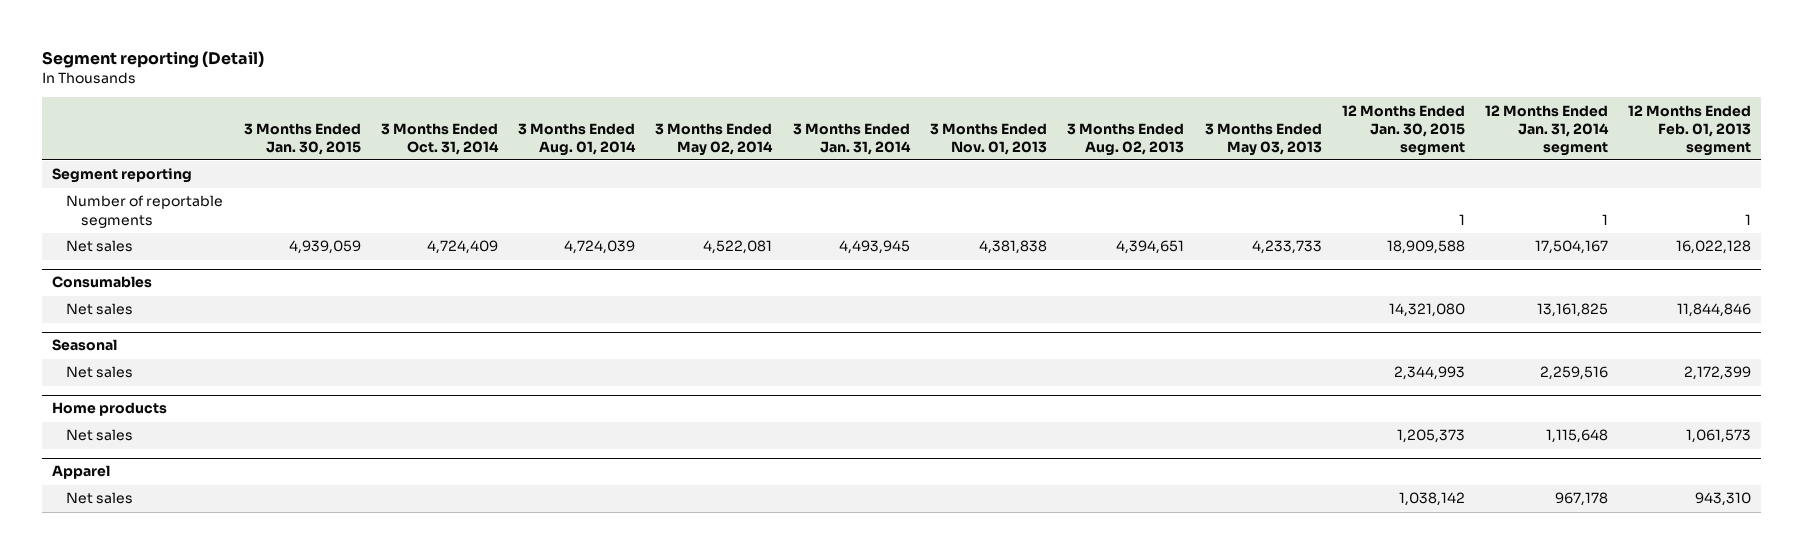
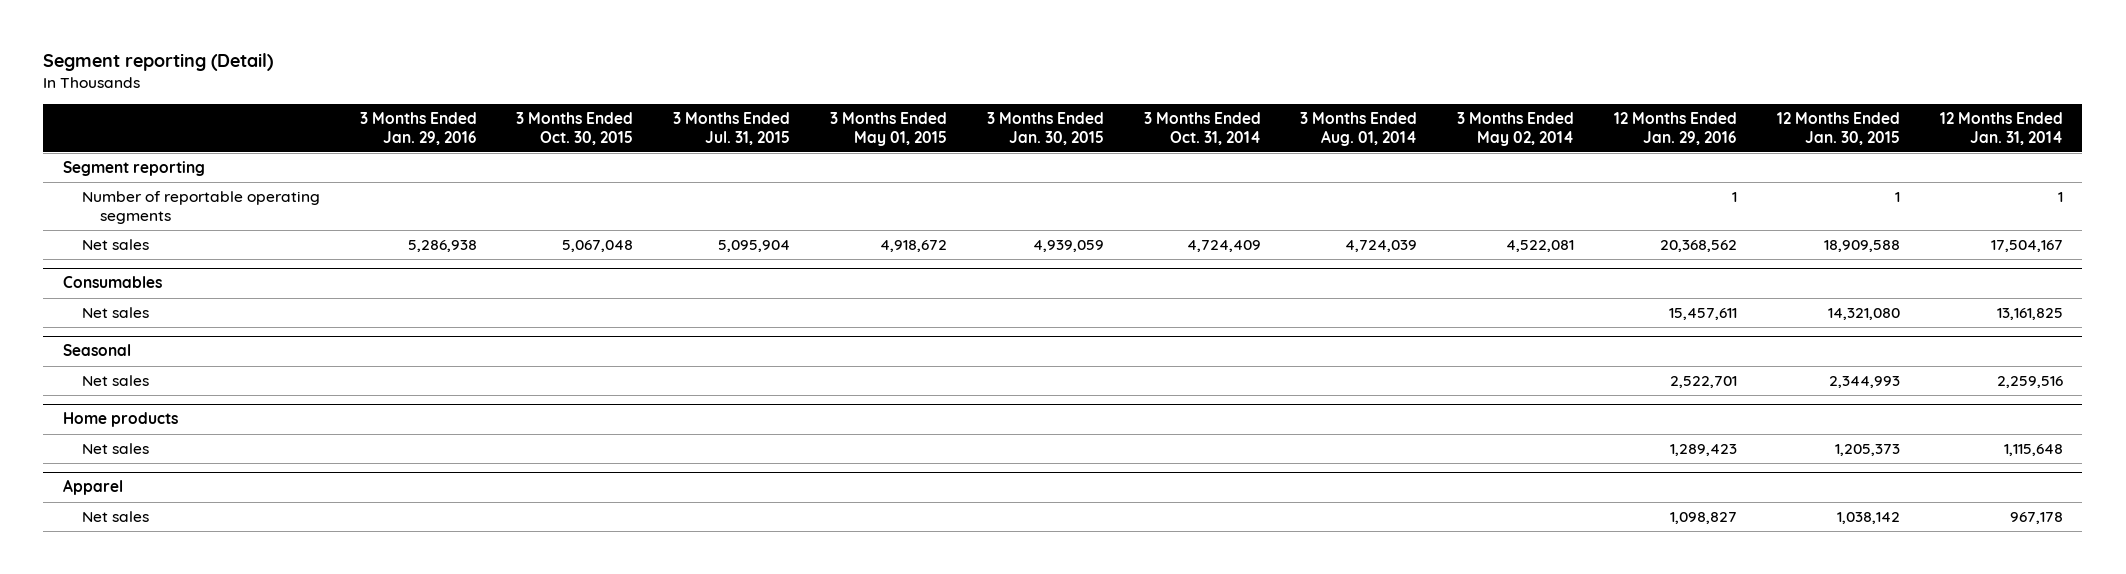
- | 3 Months Ended Jan. 30, 2015 | 3 Months Ended Oct. 31, 2014 | 3 Months Ended Aug. 01, 2014 | 3 Months Ended May 02, 2014 | 3 Months Ended Jan. 31, 2014 | 3 Months Ended Nov. 01, 2013 | 3 Months Ended Aug. 02, 2013 | 3 Months Ended May 03, 2013 | 12 Months Ended Jan. 30, 2015 segment | 12 Months Ended Jan. 31, 2014 segment | 12 Months Ended Feb. 01, 2013 segment
+ | 3 Months Ended Jan. 29, 2016 | 3 Months Ended Oct. 30, 2015 | 3 Months Ended Jul. 31, 2015 | 3 Months Ended May 01, 2015 | 3 Months Ended Jan. 30, 2015 | 3 Months Ended Oct. 31, 2014 | 3 Months Ended Aug. 01, 2014 | 3 Months Ended May 02, 2014 | 12 Months Ended Jan. 29, 2016 | 12 Months Ended Jan. 30, 2015 | 12 Months Ended Jan. 31, 2014
- Number of reportable segments | | | | | | | | | 1 | 1 | 1
+ Number of reportable operating segments | | | | | | | | | 1 | 1 | 1

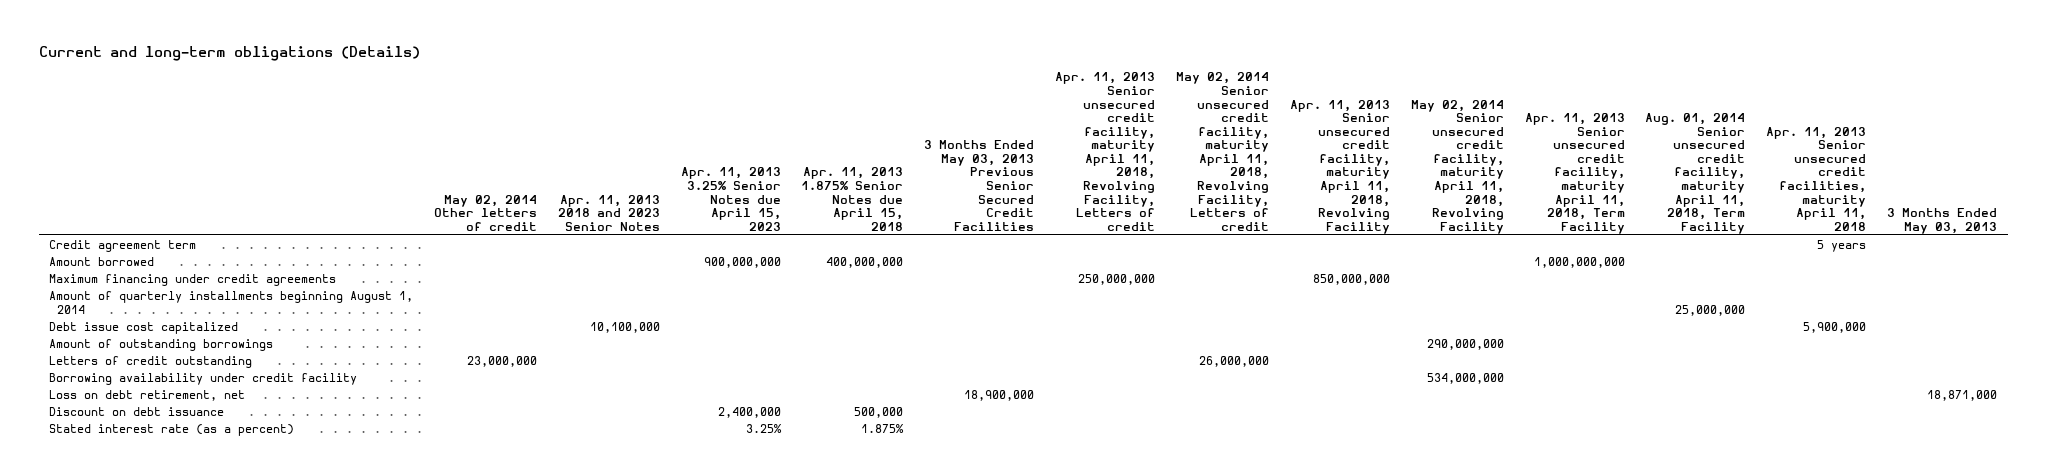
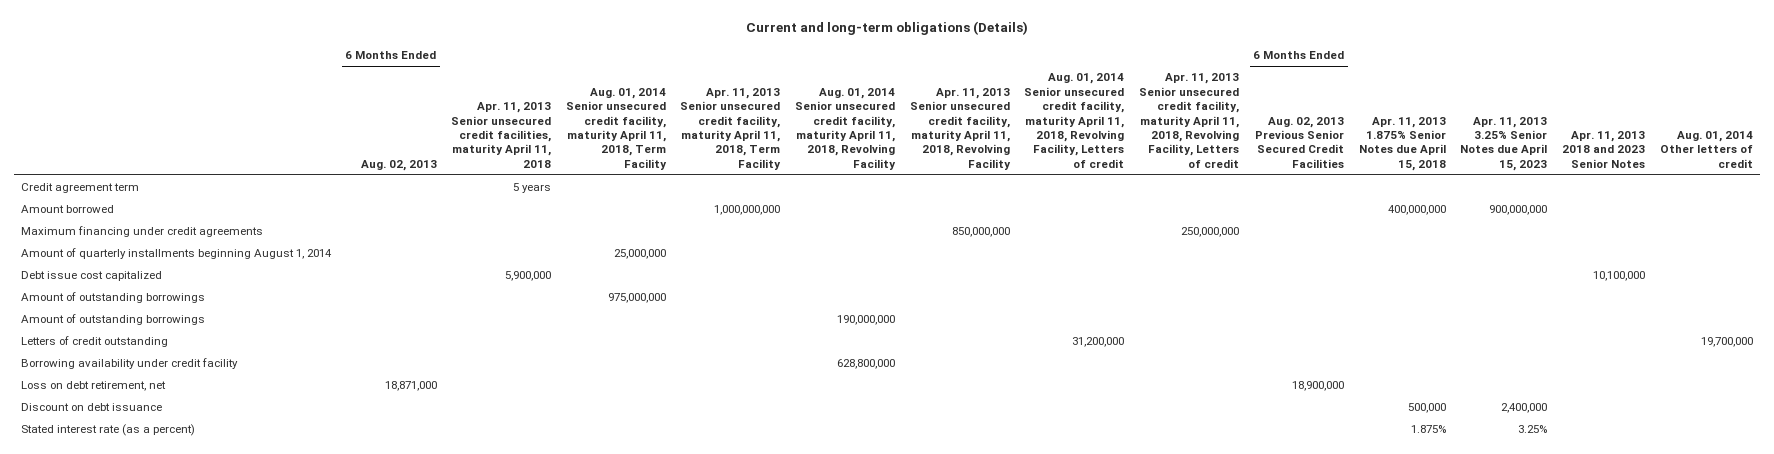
- | May 02, 2014 Other letters of credit | Apr. 11, 2013 2018 and 2023 Senior Notes | Apr. 11, 2013 3.25% Senior Notes due April 15, 2023 | Apr. 11, 2013 1.875% Senior Notes due April 15, 2018 | 3 Months Ended May 03, 2013 Previous Senior Secured Credit Facilities | Apr. 11, 2013 Senior unsecured credit facility, maturity April 11, 2018, Revolving Facility, Letters of credit | May 02, 2014 Senior unsecured credit facility, maturity April 11, 2018, Revolving Facility, Letters of credit | Apr. 11, 2013 Senior unsecured credit facility, maturity April 11, 2018, Revolving Facility | May 02, 2014 Senior unsecured credit facility, maturity April 11, 2018, Revolving Facility | Apr. 11, 2013 Senior unsecured credit facility, maturity April 11, 2018, Term Facility | Aug. 01, 2014 Senior unsecured credit facility, maturity April 11, 2018, Term Facility | Apr. 11, 2013 Senior unsecured credit facilities, maturity April 11, 2018 | 3 Months Ended May 03, 2013
+ | 6 Months Ended Aug. 02, 2013 | Apr. 11, 2013 Senior unsecured credit facilities, maturity April 11, 2018 | Aug. 01, 2014 Senior unsecured credit facility, maturity April 11, 2018, Term Facility | Apr. 11, 2013 Senior unsecured credit facility, maturity April 11, 2018, Term Facility | Aug. 01, 2014 Senior unsecured credit facility, maturity April 11, 2018, Revolving Facility | Apr. 11, 2013 Senior unsecured credit facility, maturity April 11, 2018, Revolving Facility | Aug. 01, 2014 Senior unsecured credit facility, maturity April 11, 2018, Revolving Facility, Letters of credit | Apr. 11, 2013 Senior unsecured credit facility, maturity April 11, 2018, Revolving Facility, Letters of credit | 6 Months Ended Aug. 02, 2013 Previous Senior Secured Credit Facilities | Apr. 11, 2013 1.875% Senior Notes due April 15, 2018 | Apr. 11, 2013 3.25% Senior Notes due April 15, 2023 | Apr. 11, 2013 2018 and 2023 Senior Notes | Aug. 01, 2014 Other letters of credit
+ Amount of outstanding borrowings | | | 975,000,000 | | | | | | | | | |

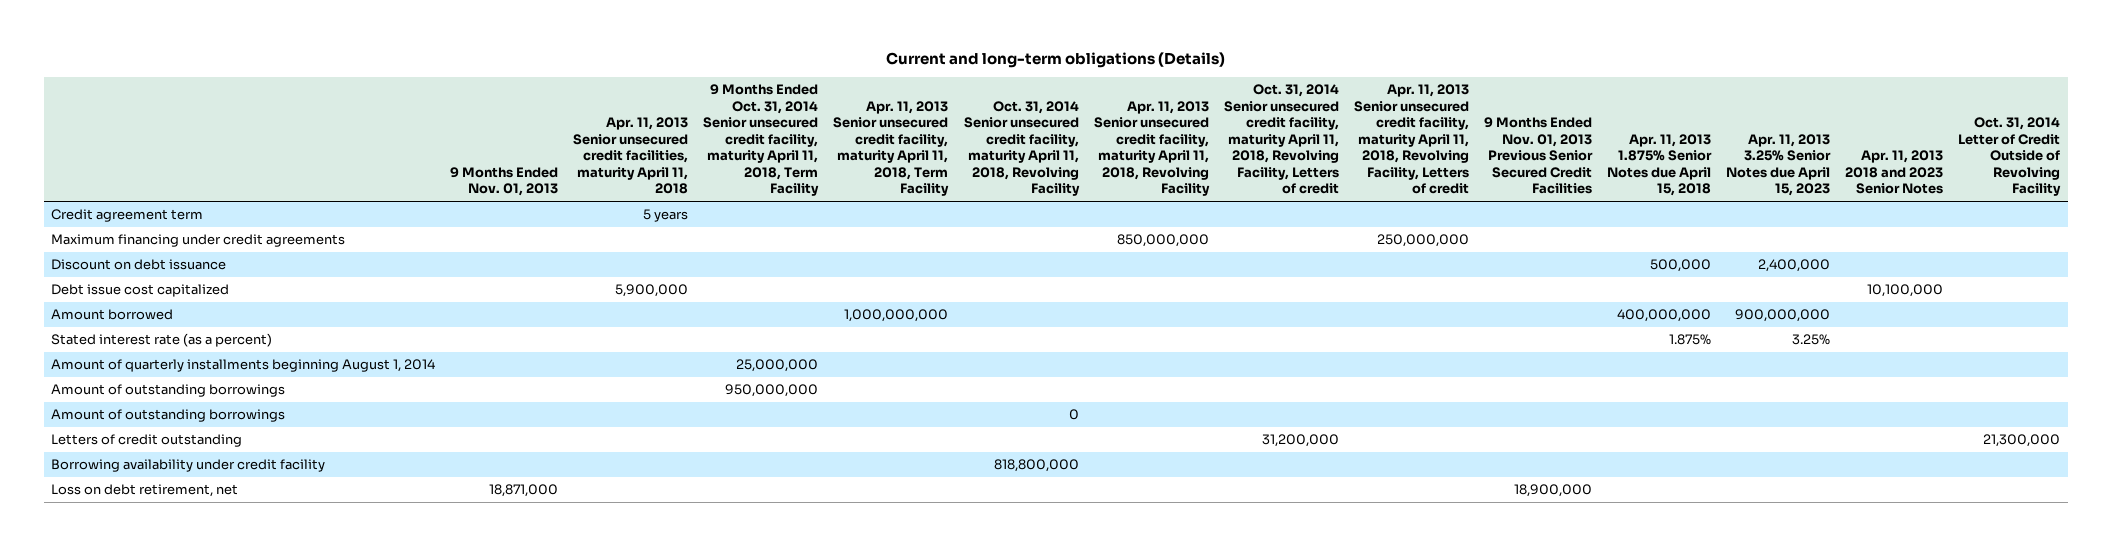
- | 6 Months Ended Aug. 02, 2013 | Apr. 11, 2013 Senior unsecured credit facilities, maturity April 11, 2018 | Aug. 01, 2014 Senior unsecured credit facility, maturity April 11, 2018, Term Facility | Apr. 11, 2013 Senior unsecured credit facility, maturity April 11, 2018, Term Facility | Aug. 01, 2014 Senior unsecured credit facility, maturity April 11, 2018, Revolving Facility | Apr. 11, 2013 Senior unsecured credit facility, maturity April 11, 2018, Revolving Facility | Aug. 01, 2014 Senior unsecured credit facility, maturity April 11, 2018, Revolving Facility, Letters of credit | Apr. 11, 2013 Senior unsecured credit facility, maturity April 11, 2018, Revolving Facility, Letters of credit | 6 Months Ended Aug. 02, 2013 Previous Senior Secured Credit Facilities | Apr. 11, 2013 1.875% Senior Notes due April 15, 2018 | Apr. 11, 2013 3.25% Senior Notes due April 15, 2023 | Apr. 11, 2013 2018 and 2023 Senior Notes | Aug. 01, 2014 Other letters of credit
+ | 9 Months Ended Nov. 01, 2013 | Apr. 11, 2013 Senior unsecured credit facilities, maturity April 11, 2018 | 9 Months Ended Oct. 31, 2014 Senior unsecured credit facility, maturity April 11, 2018, Term Facility | Apr. 11, 2013 Senior unsecured credit facility, maturity April 11, 2018, Term Facility | Oct. 31, 2014 Senior unsecured credit facility, maturity April 11, 2018, Revolving Facility | Apr. 11, 2013 Senior unsecured credit facility, maturity April 11, 2018, Revolving Facility | Oct. 31, 2014 Senior unsecured credit facility, maturity April 11, 2018, Revolving Facility, Letters of credit | Apr. 11, 2013 Senior unsecured credit facility, maturity April 11, 2018, Revolving Facility, Letters of credit | 9 Months Ended Nov. 01, 2013 Previous Senior Secured Credit Facilities | Apr. 11, 2013 1.875% Senior Notes due April 15, 2018 | Apr. 11, 2013 3.25% Senior Notes due April 15, 2023 | Apr. 11, 2013 2018 and 2023 Senior Notes | Oct. 31, 2014 Letter of Credit Outside of Revolving Facility
moved up: Discount on debt issuance | | | | | | | | | | 500,000 | 2,400,000 | |
moved down: Amount borrowed | | | | 1,000,000,000 | | | | | | 400,000,000 | 900,000,000 | |
moved up: Stated interest rate (as a percent) | | | | | | | | | | 1.875% | 3.25% | |
moved down: Amount of quarterly installments beginning August 1, 2014 | | | 25,000,000 | | | | | | | | | |

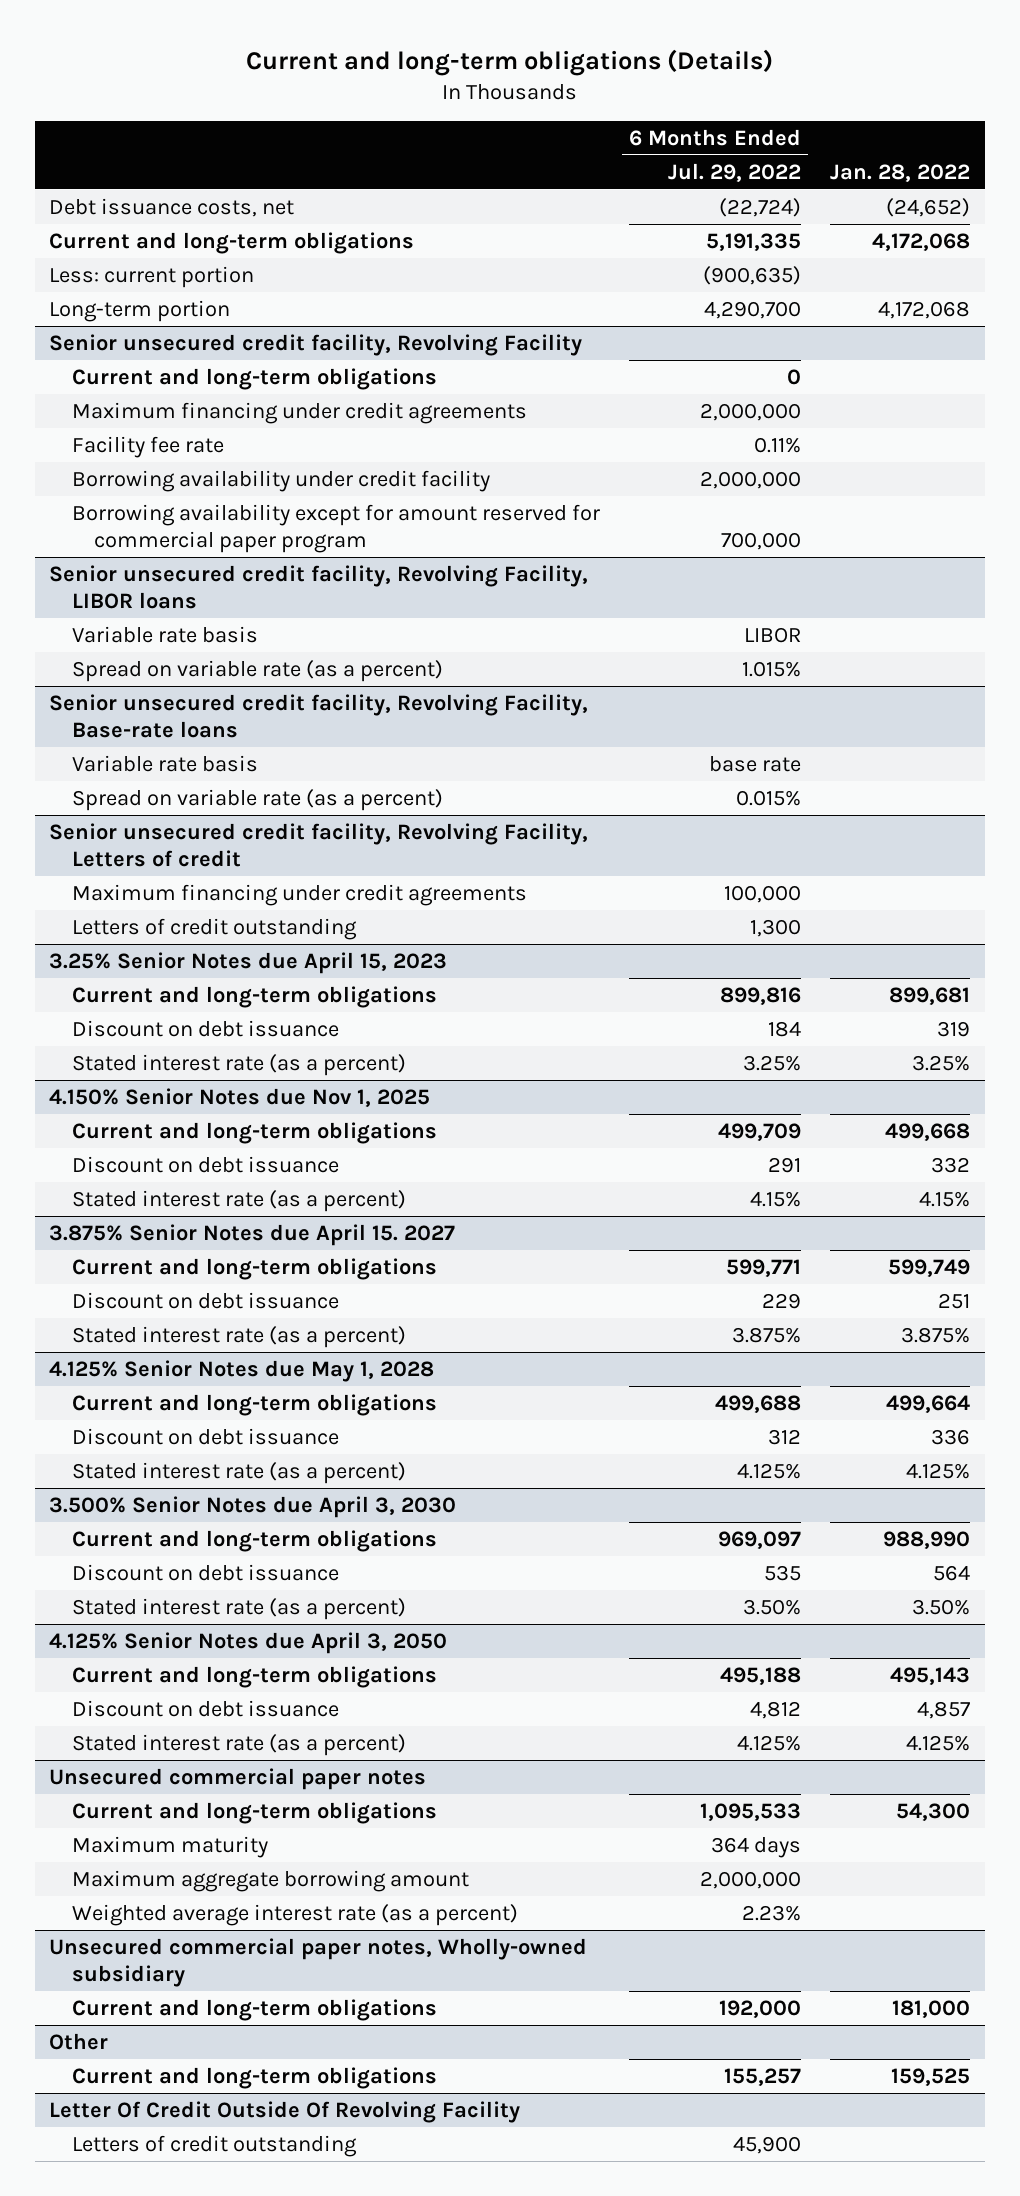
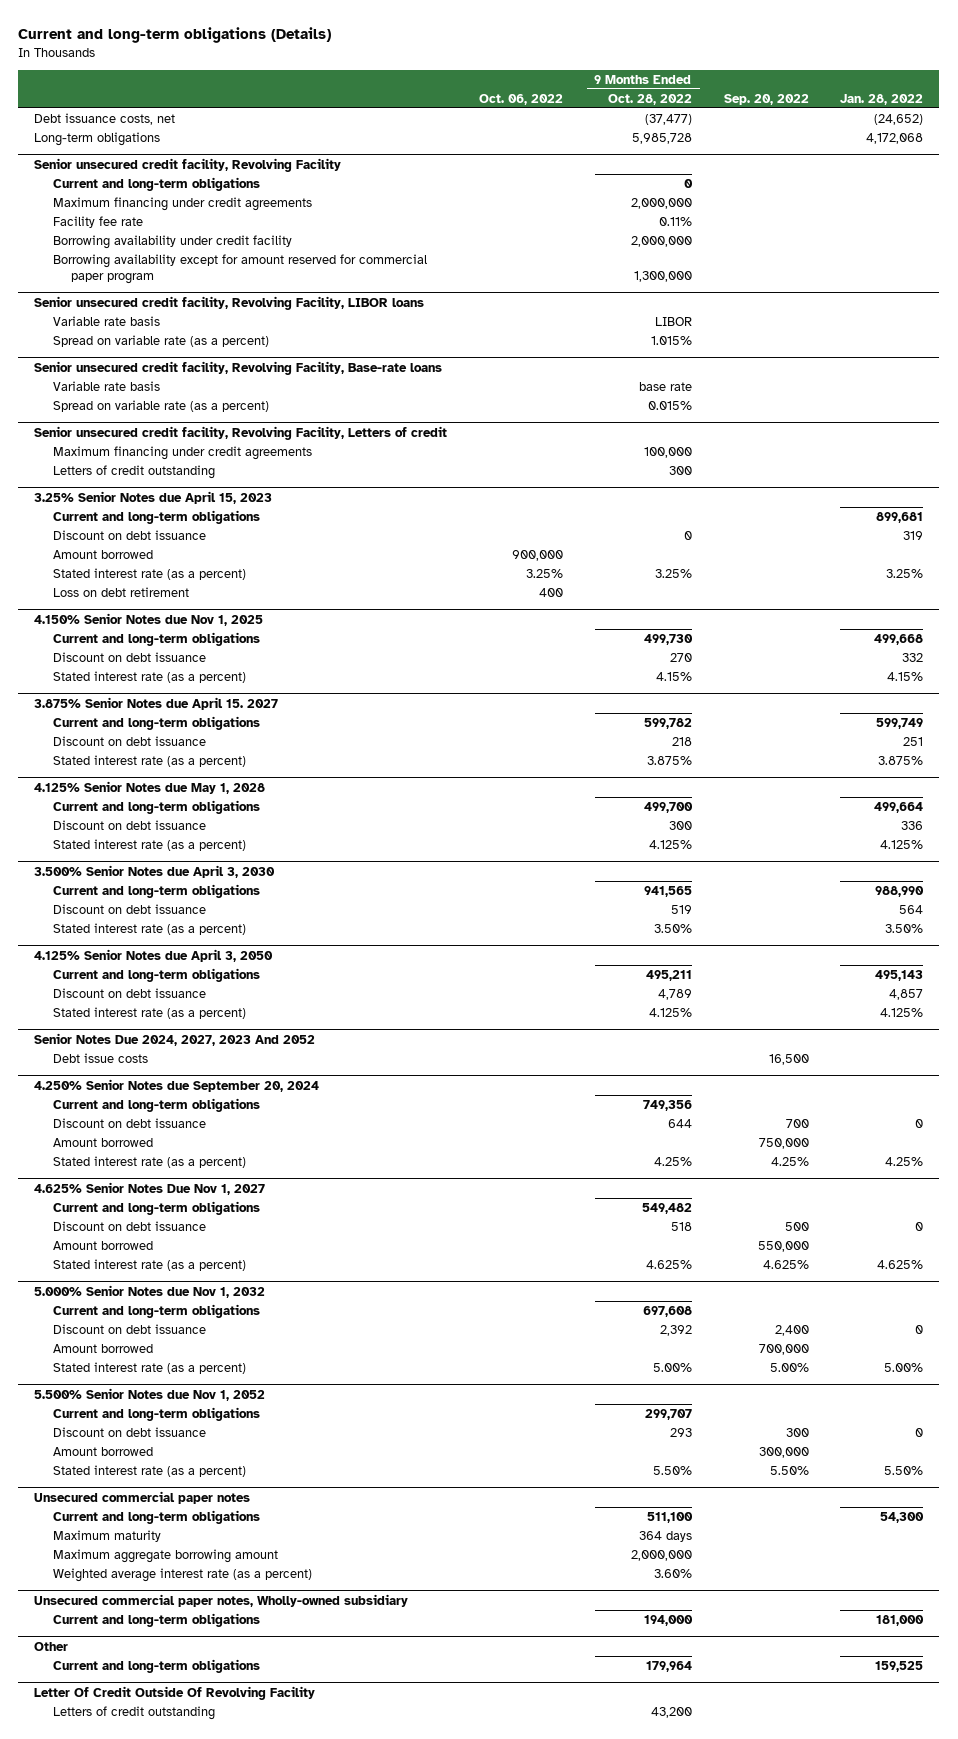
- | 6 Months Ended Jul. 29, 2022 | Jan. 28, 2022
+ | Oct. 06, 2022 | 9 Months Ended Oct. 28, 2022 | Sep. 20, 2022 | Jan. 28, 2022
- Current and long-term obligations | 5,191,335 | 4,172,068
- Less: current portion | (900,635) |
- Long-term portion | 4,290,700 | 4,172,068
+ Long-term obligations | | 5,985,728 | | 4,172,068
@ 3.25% Senior Notes due April 15, 2023
+ Amount borrowed | 900,000 | | |
+ Loss on debt retirement | 400 | | |
+ Senior Notes Due 2024, 2027, 2023 And 2052
+ Debt issue costs | | | 16,500 |
+ 4.250% Senior Notes due September 20, 2024
+ Current and long-term obligations | | 749,356 | |
+ Discount on debt issuance | | 644 | 700 | 0
+ Amount borrowed | | | 750,000 |
+ Stated interest rate (as a percent) | | 4.25% | 4.25% | 4.25%
+ 4.625% Senior Notes Due Nov 1, 2027
+ Current and long-term obligations | | 549,482 | |
+ Discount on debt issuance | | 518 | 500 | 0
+ Amount borrowed | | | 550,000 |
+ Stated interest rate (as a percent) | | 4.625% | 4.625% | 4.625%
+ 5.000% Senior Notes due Nov 1, 2032
+ Current and long-term obligations | | 697,608 | |
+ Discount on debt issuance | | 2,392 | 2,400 | 0
+ Amount borrowed | | | 700,000 |
+ Stated interest rate (as a percent) | | 5.00% | 5.00% | 5.00%
+ 5.500% Senior Notes due Nov 1, 2052
+ Current and long-term obligations | | 299,707 | |
+ Discount on debt issuance | | 293 | 300 | 0
+ Amount borrowed | | | 300,000 |
+ Stated interest rate (as a percent) | | 5.50% | 5.50% | 5.50%

